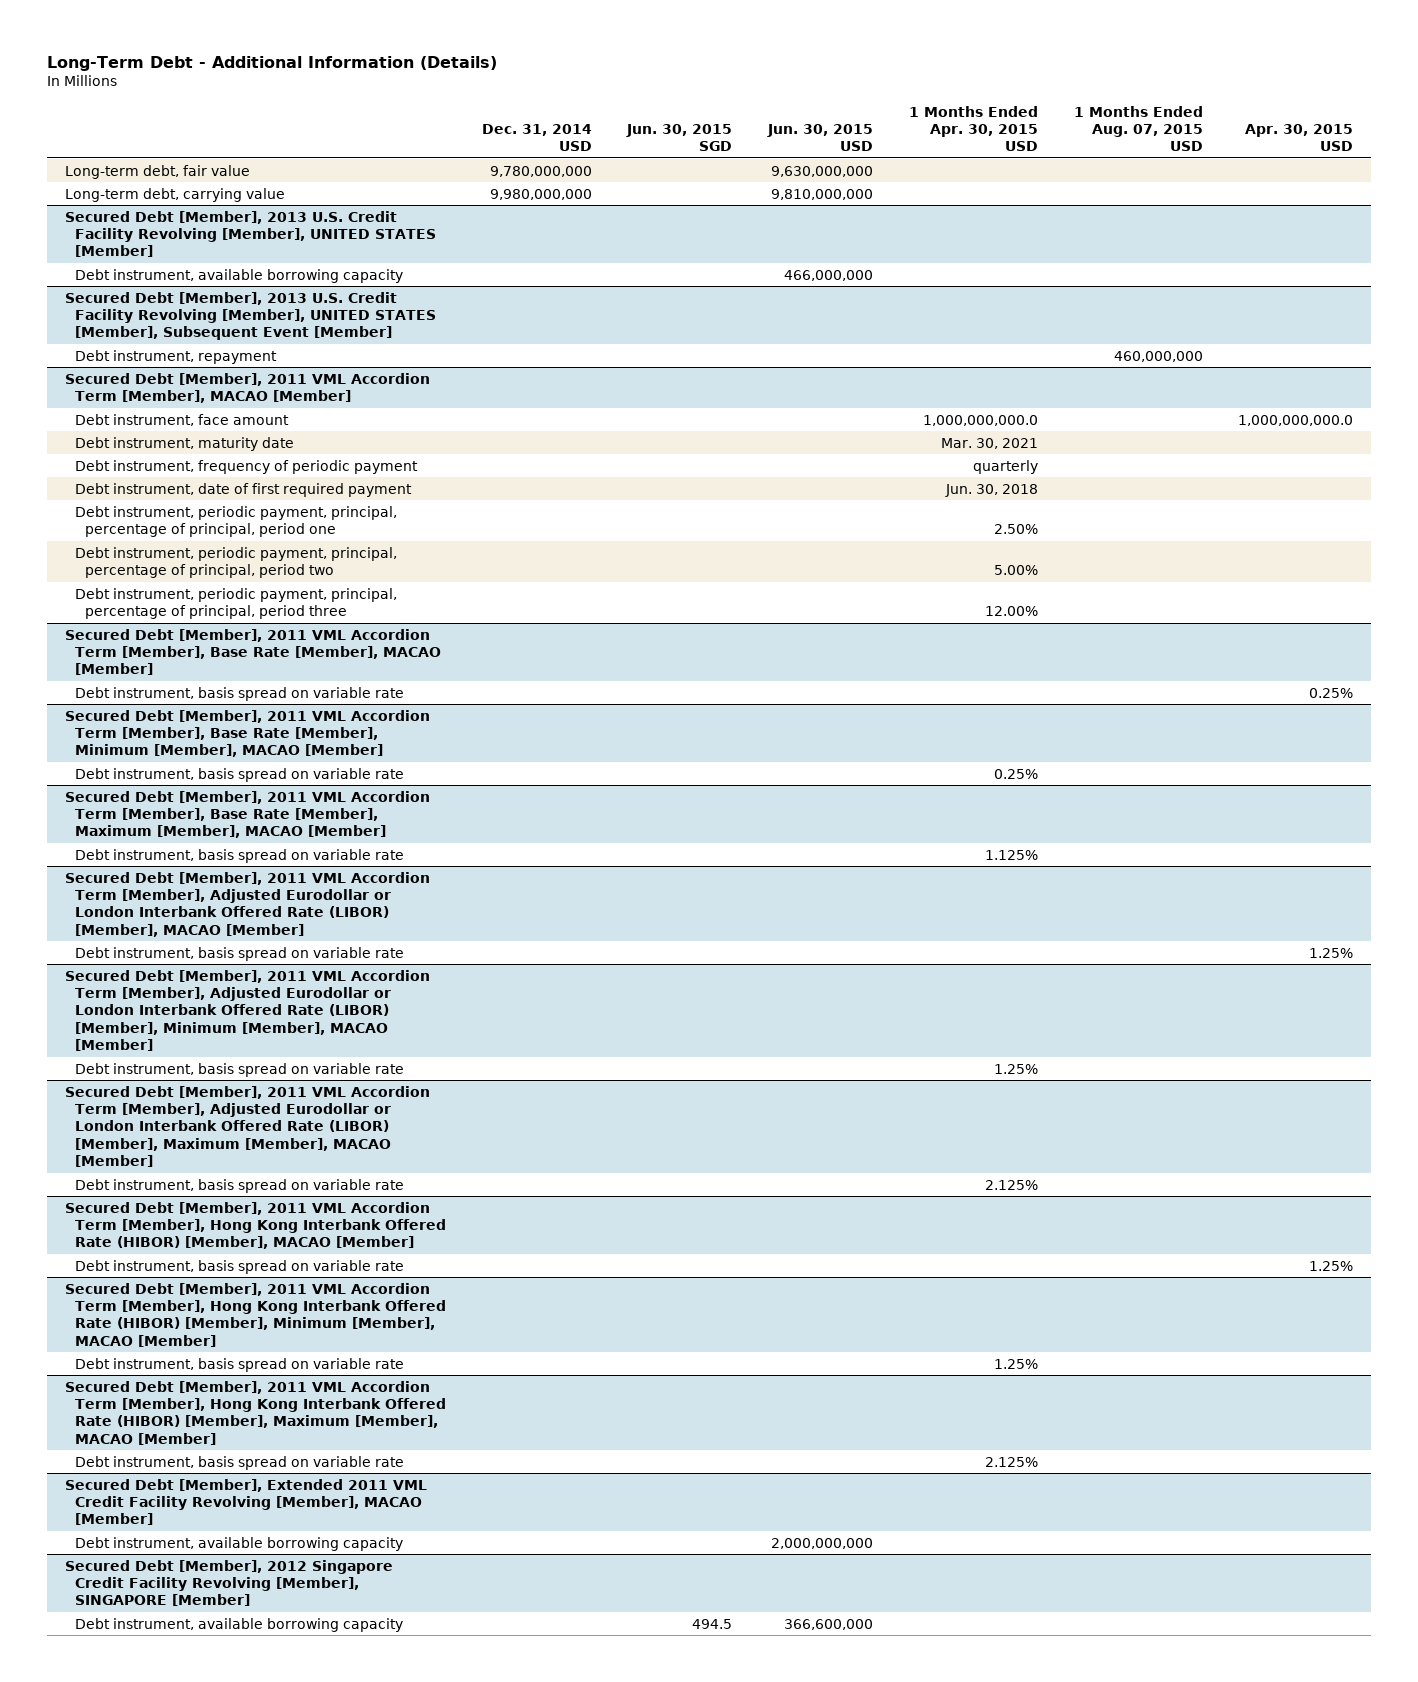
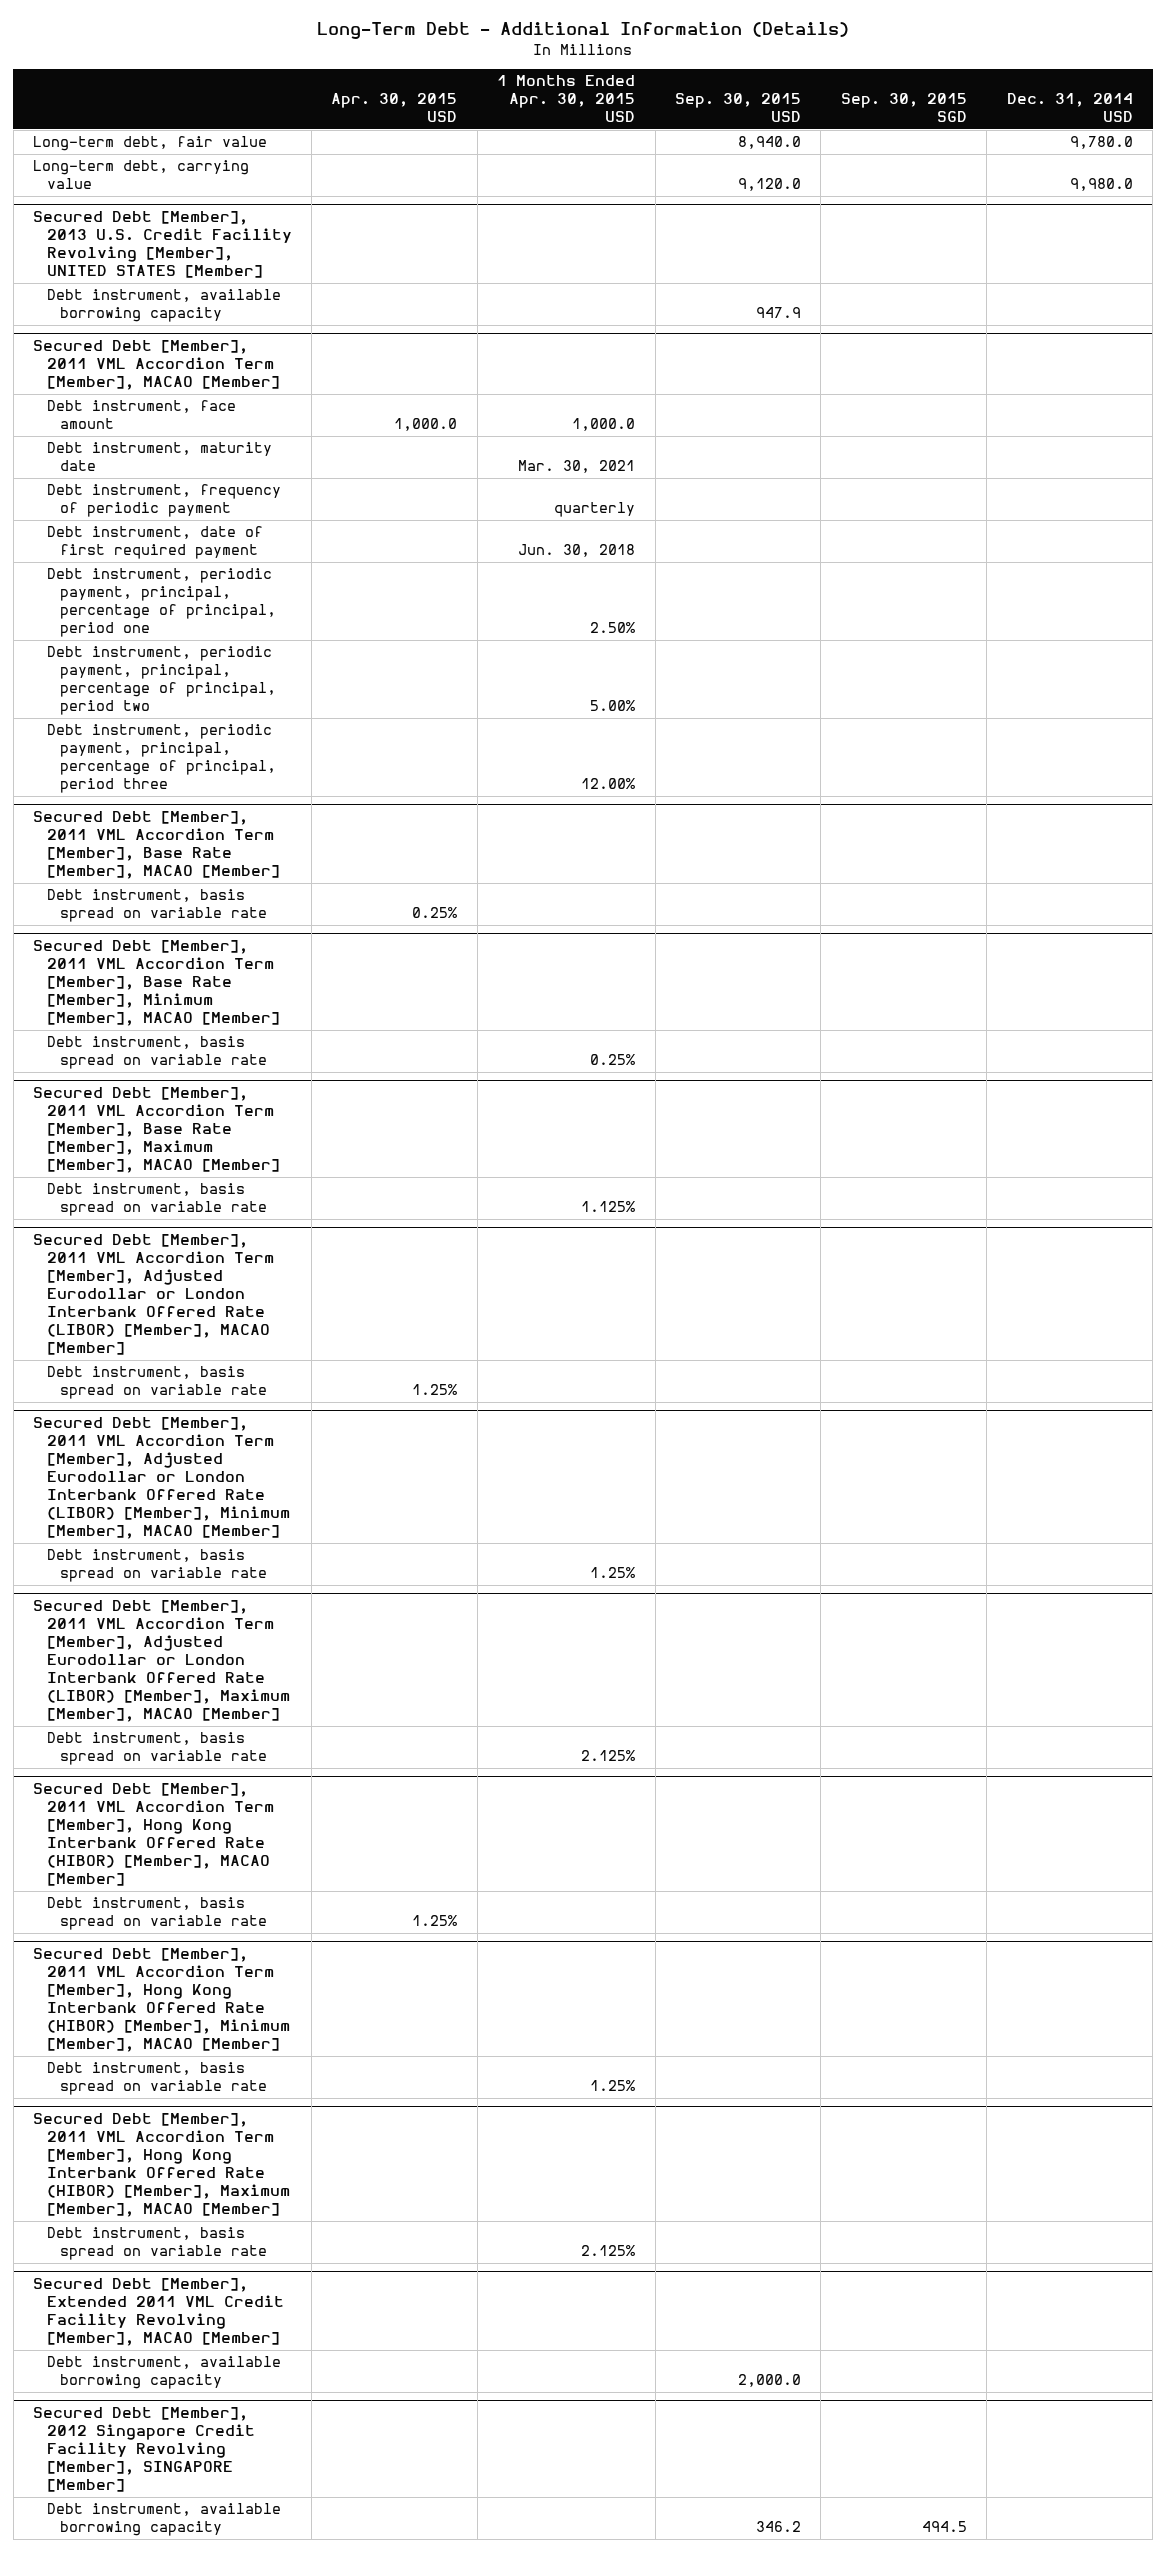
- | Dec. 31, 2014 USD | Jun. 30, 2015 SGD | Jun. 30, 2015 USD | 1 Months Ended Apr. 30, 2015 USD | 1 Months Ended Aug. 07, 2015 USD | Apr. 30, 2015 USD
+ | Apr. 30, 2015 USD | 1 Months Ended Apr. 30, 2015 USD | Sep. 30, 2015 USD | Sep. 30, 2015 SGD | Dec. 31, 2014 USD
- Long-term debt, fair value | 9,780,000,000 | | 9,630,000,000 | | |
- Long-term debt, carrying value | 9,980,000,000 | | 9,810,000,000 | | |
+ Long-term debt, fair value | | | 8,940.0 | | 9,780.0
+ Long-term debt, carrying value | | | 9,120.0 | | 9,980.0
- Secured Debt [Member], 2013 U.S. Credit Facility Revolving [Member], UNITED STATES [Member], Subsequent Event [Member]
- Debt instrument, repayment | | | | | 460,000,000 |
@ Secured Debt [Member], 2011 VML Accordion Term [Member], MACAO [Member]
- Debt instrument, face amount | | | | 1,000,000,000.0 | | 1,000,000,000.0
+ Debt instrument, face amount | 1,000.0 | 1,000.0 | | |

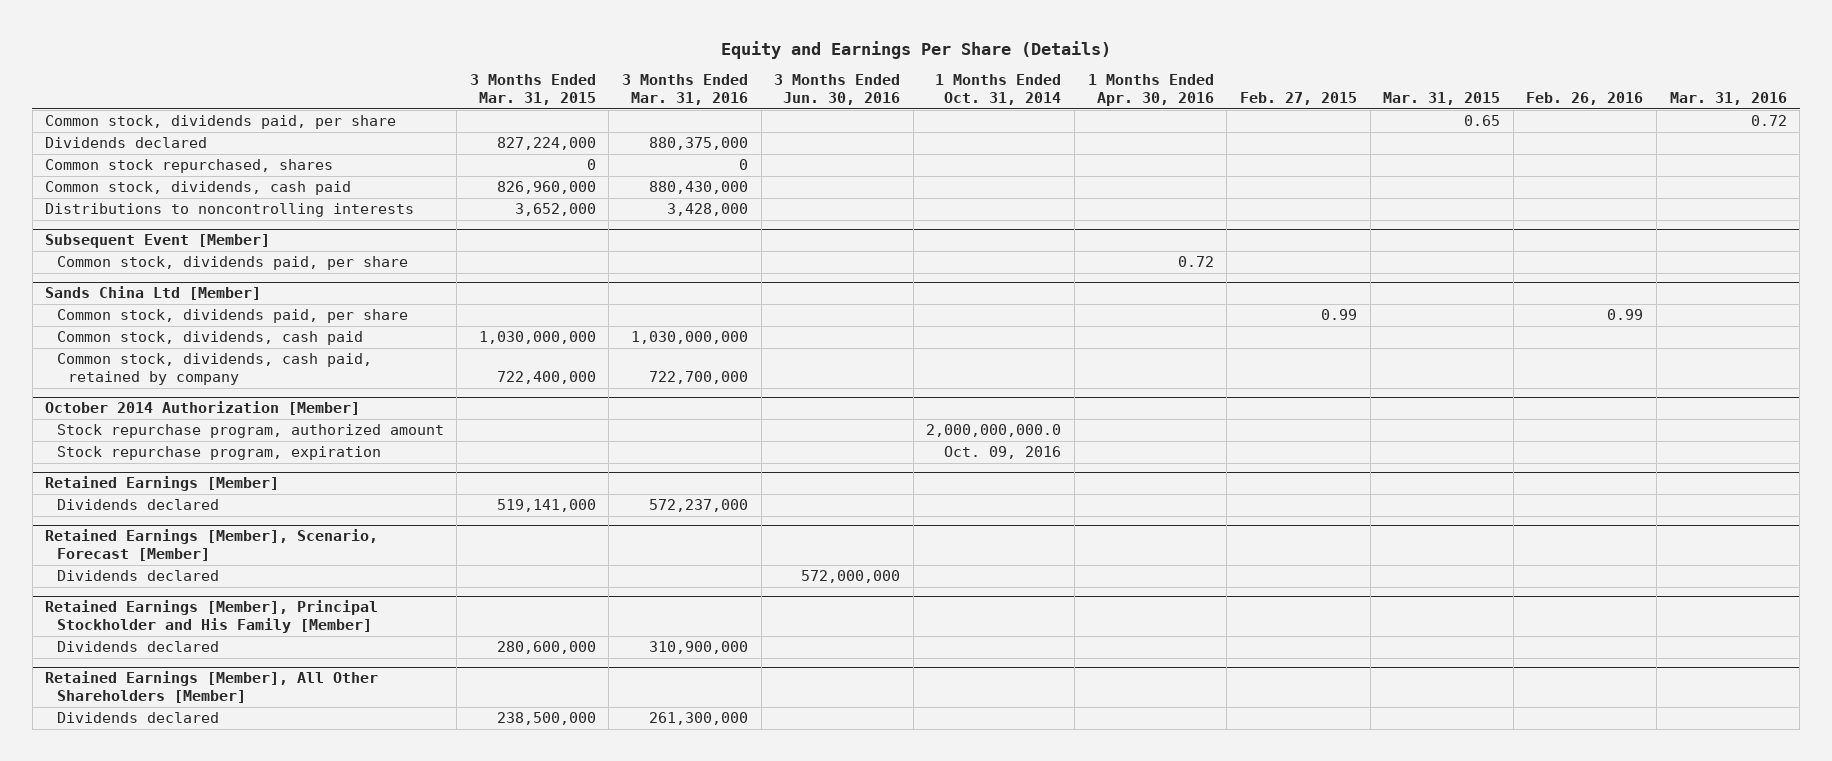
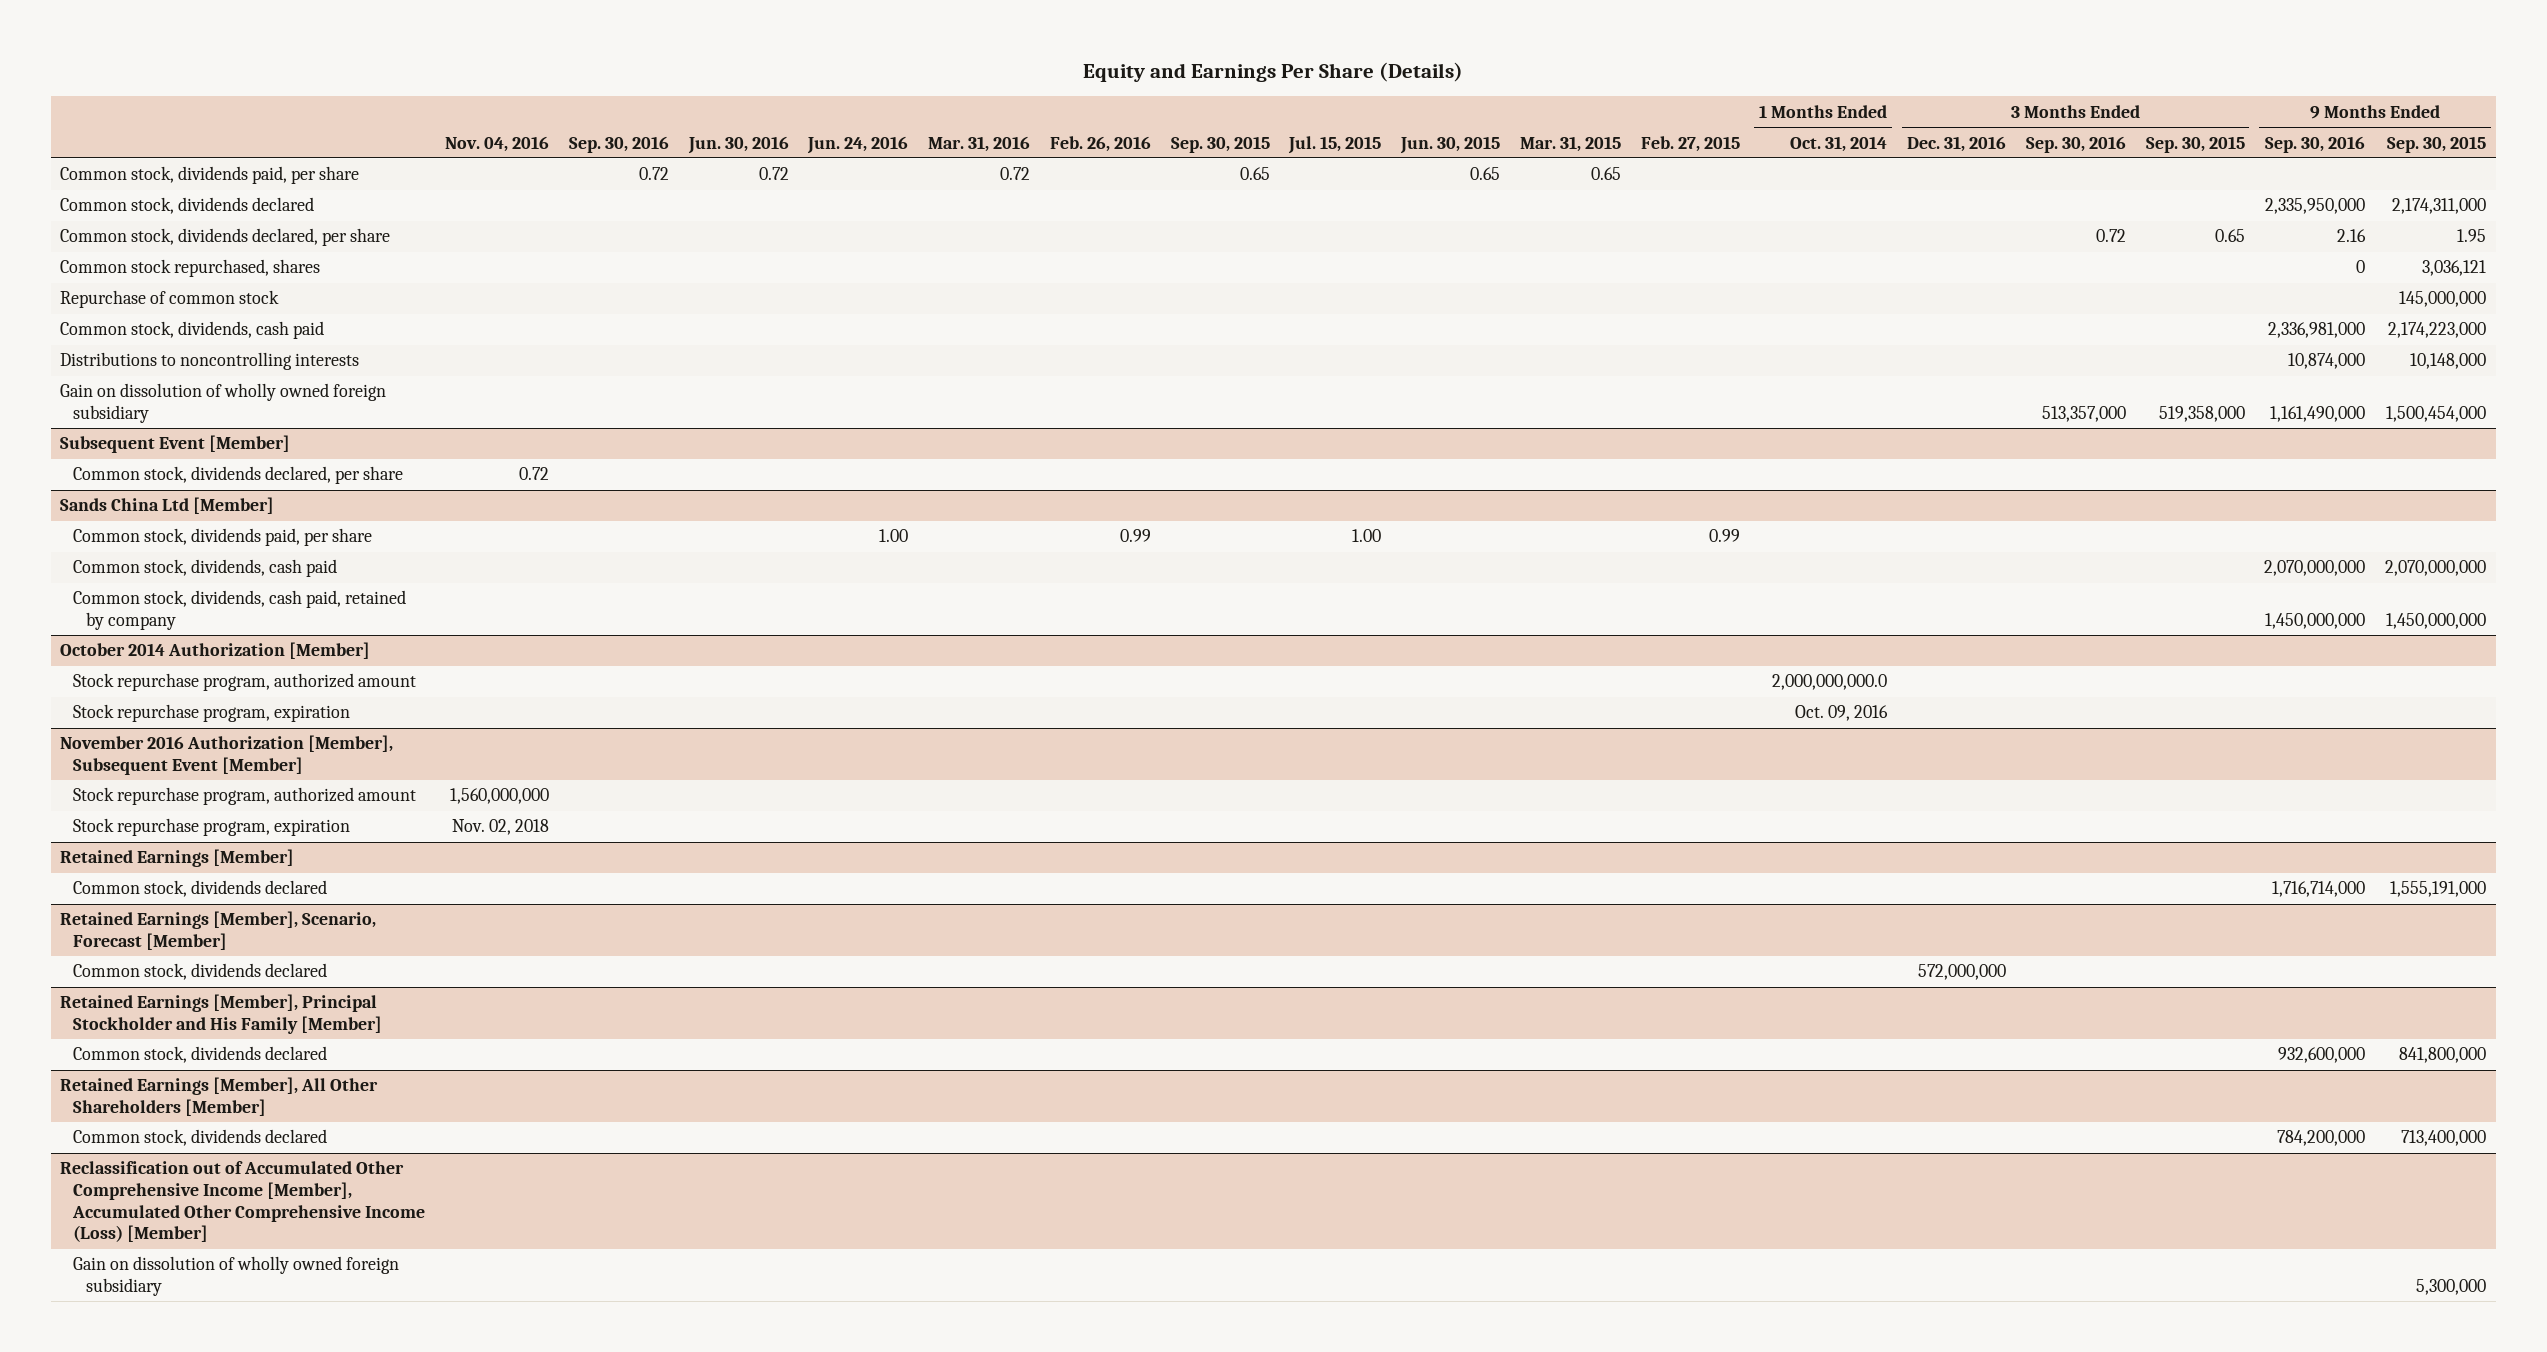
- | 3 Months Ended Mar. 31, 2015 | 3 Months Ended Mar. 31, 2016 | 3 Months Ended Jun. 30, 2016 | 1 Months Ended Oct. 31, 2014 | 1 Months Ended Apr. 30, 2016 | Feb. 27, 2015 | Mar. 31, 2015 | Feb. 26, 2016 | Mar. 31, 2016
+ | Nov. 04, 2016 | Sep. 30, 2016 | Jun. 30, 2016 | Jun. 24, 2016 | Mar. 31, 2016 | Feb. 26, 2016 | Sep. 30, 2015 | Jul. 15, 2015 | Jun. 30, 2015 | Mar. 31, 2015 | Feb. 27, 2015 | 1 Months Ended Oct. 31, 2014 | 3 Months Ended Dec. 31, 2016 | 3 Months Ended Sep. 30, 2016 | 3 Months Ended Sep. 30, 2015 | 9 Months Ended Sep. 30, 2016 | 9 Months Ended Sep. 30, 2015
- Dividends declared | 827,224,000 | 880,375,000 | | | | | | |
+ Common stock, dividends declared | | | | | | | | | | | | | | | | 2,335,950,000 | 2,174,311,000
+ Common stock, dividends declared, per share | | | | | | | | | | | | | | 0.72 | 0.65 | 2.16 | 1.95
+ Repurchase of common stock | | | | | | | | | | | | | | | | | 145,000,000
+ Gain on dissolution of wholly owned foreign subsidiary | | | | | | | | | | | | | | 513,357,000 | 519,358,000 | 1,161,490,000 | 1,500,454,000
@ Subsequent Event [Member]
- Common stock, dividends paid, per share | | | | | 0.72 | | | |
+ Common stock, dividends declared, per share | 0.72 | | | | | | | | | | | | | | | |
+ November 2016 Authorization [Member], Subsequent Event [Member]
+ Stock repurchase program, authorized amount | 1,560,000,000 | | | | | | | | | | | | | | | |
+ Stock repurchase program, expiration | Nov. 02, 2018 | | | | | | | | | | | | | | | |
@ Retained Earnings [Member]
- Dividends declared | 519,141,000 | 572,237,000 | | | | | | |
+ Common stock, dividends declared | | | | | | | | | | | | | | | | 1,716,714,000 | 1,555,191,000
@ Retained Earnings [Member], Scenario, Forecast [Member]
- Dividends declared | | | 572,000,000 | | | | | |
+ Common stock, dividends declared | | | | | | | | | | | | | 572,000,000 | | | |
@ Retained Earnings [Member], Principal Stockholder and His Family [Member]
- Dividends declared | 280,600,000 | 310,900,000 | | | | | | |
+ Common stock, dividends declared | | | | | | | | | | | | | | | | 932,600,000 | 841,800,000
@ Retained Earnings [Member], All Other Shareholders [Member]
- Dividends declared | 238,500,000 | 261,300,000 | | | | | | |
+ Common stock, dividends declared | | | | | | | | | | | | | | | | 784,200,000 | 713,400,000
+ Reclassification out of Accumulated Other Comprehensive Income [Member], Accumulated Other Comprehensive Income (Loss) [Member]
+ Gain on dissolution of wholly owned foreign subsidiary | | | | | | | | | | | | | | | | | 5,300,000

